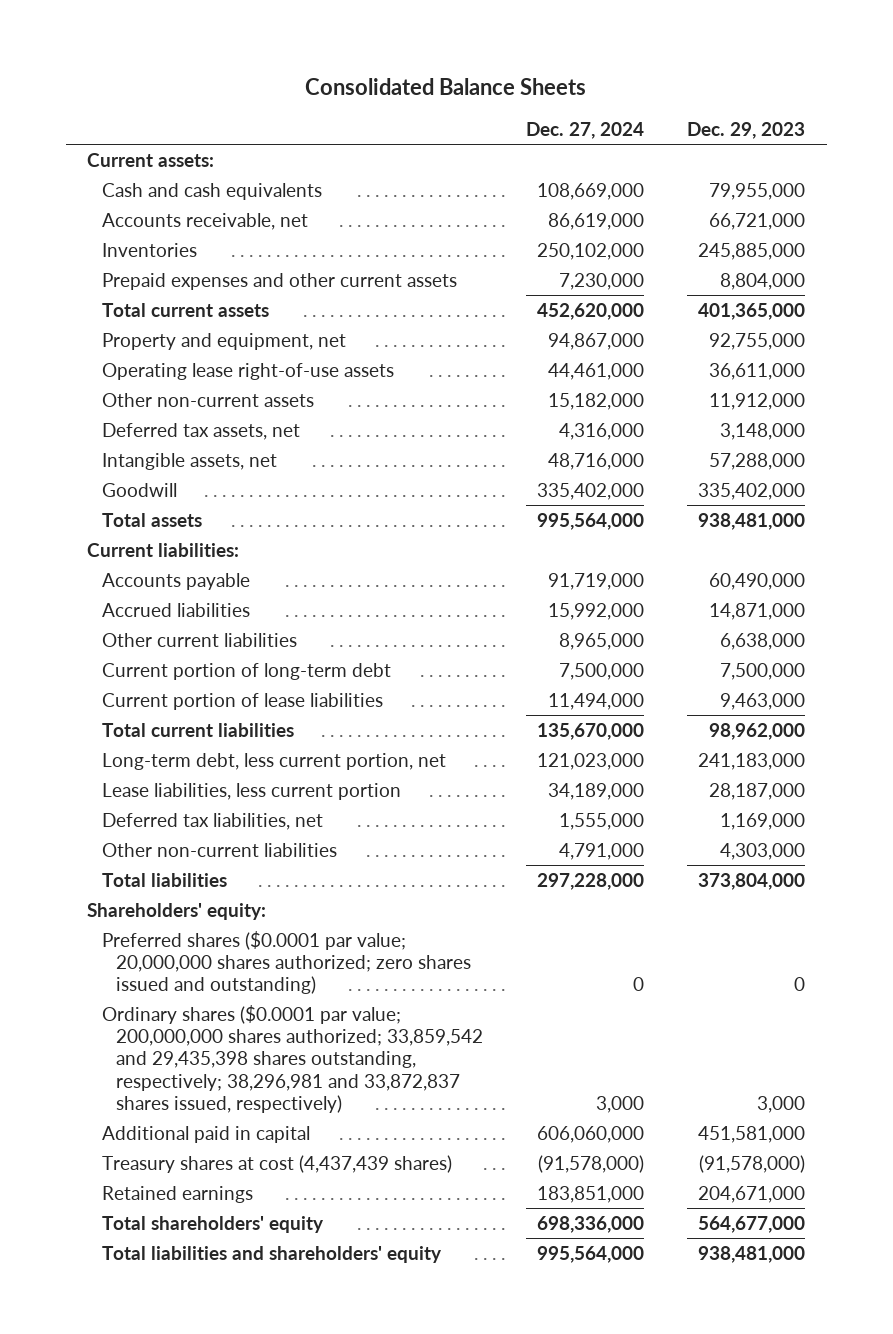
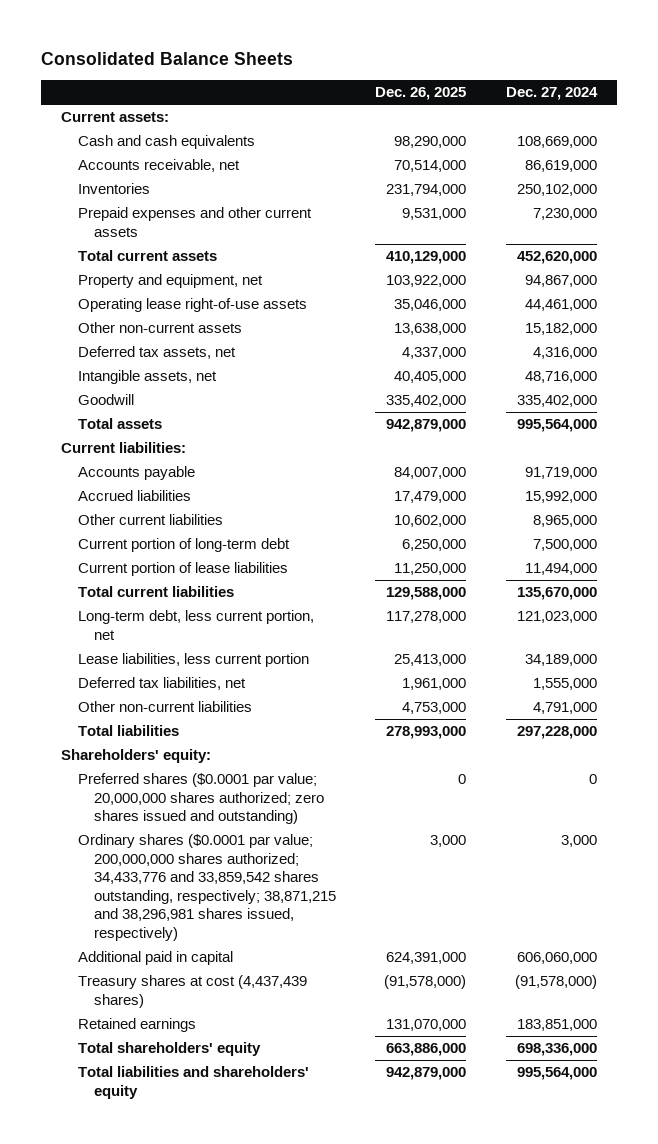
- | Dec. 27, 2024 | Dec. 29, 2023
+ | Dec. 26, 2025 | Dec. 27, 2024
- Ordinary shares ($0.0001 par value; 200,000,000 shares authorized; 33,859,542 and 29,435,398 shares outstanding, respectively; 38,296,981 and 33,872,837 shares issued, respectively) | 3,000 | 3,000
+ Ordinary shares ($0.0001 par value; 200,000,000 shares authorized; 34,433,776 and 33,859,542 shares outstanding, respectively; 38,871,215 and 38,296,981 shares issued, respectively) | 3,000 | 3,000

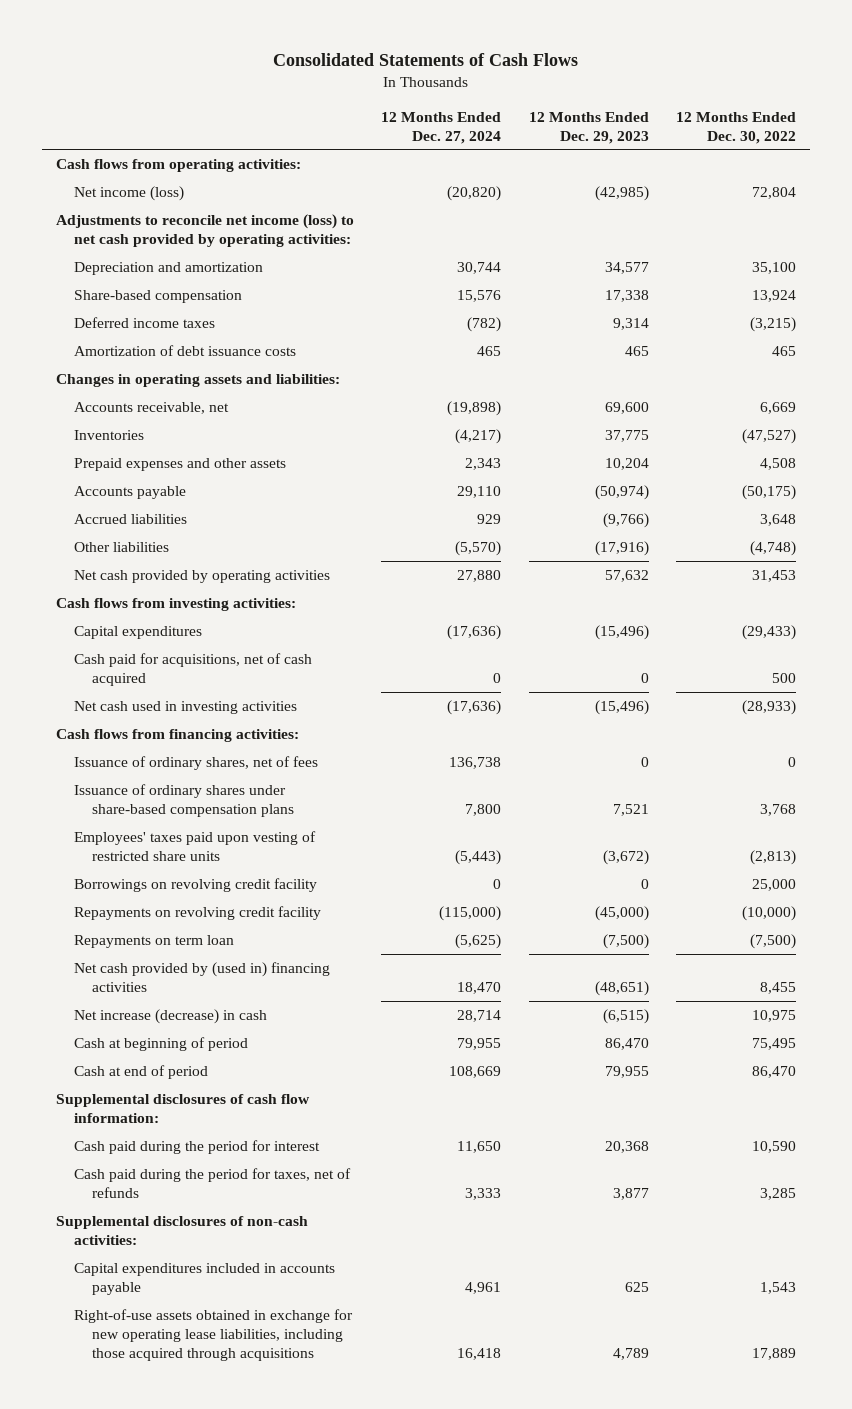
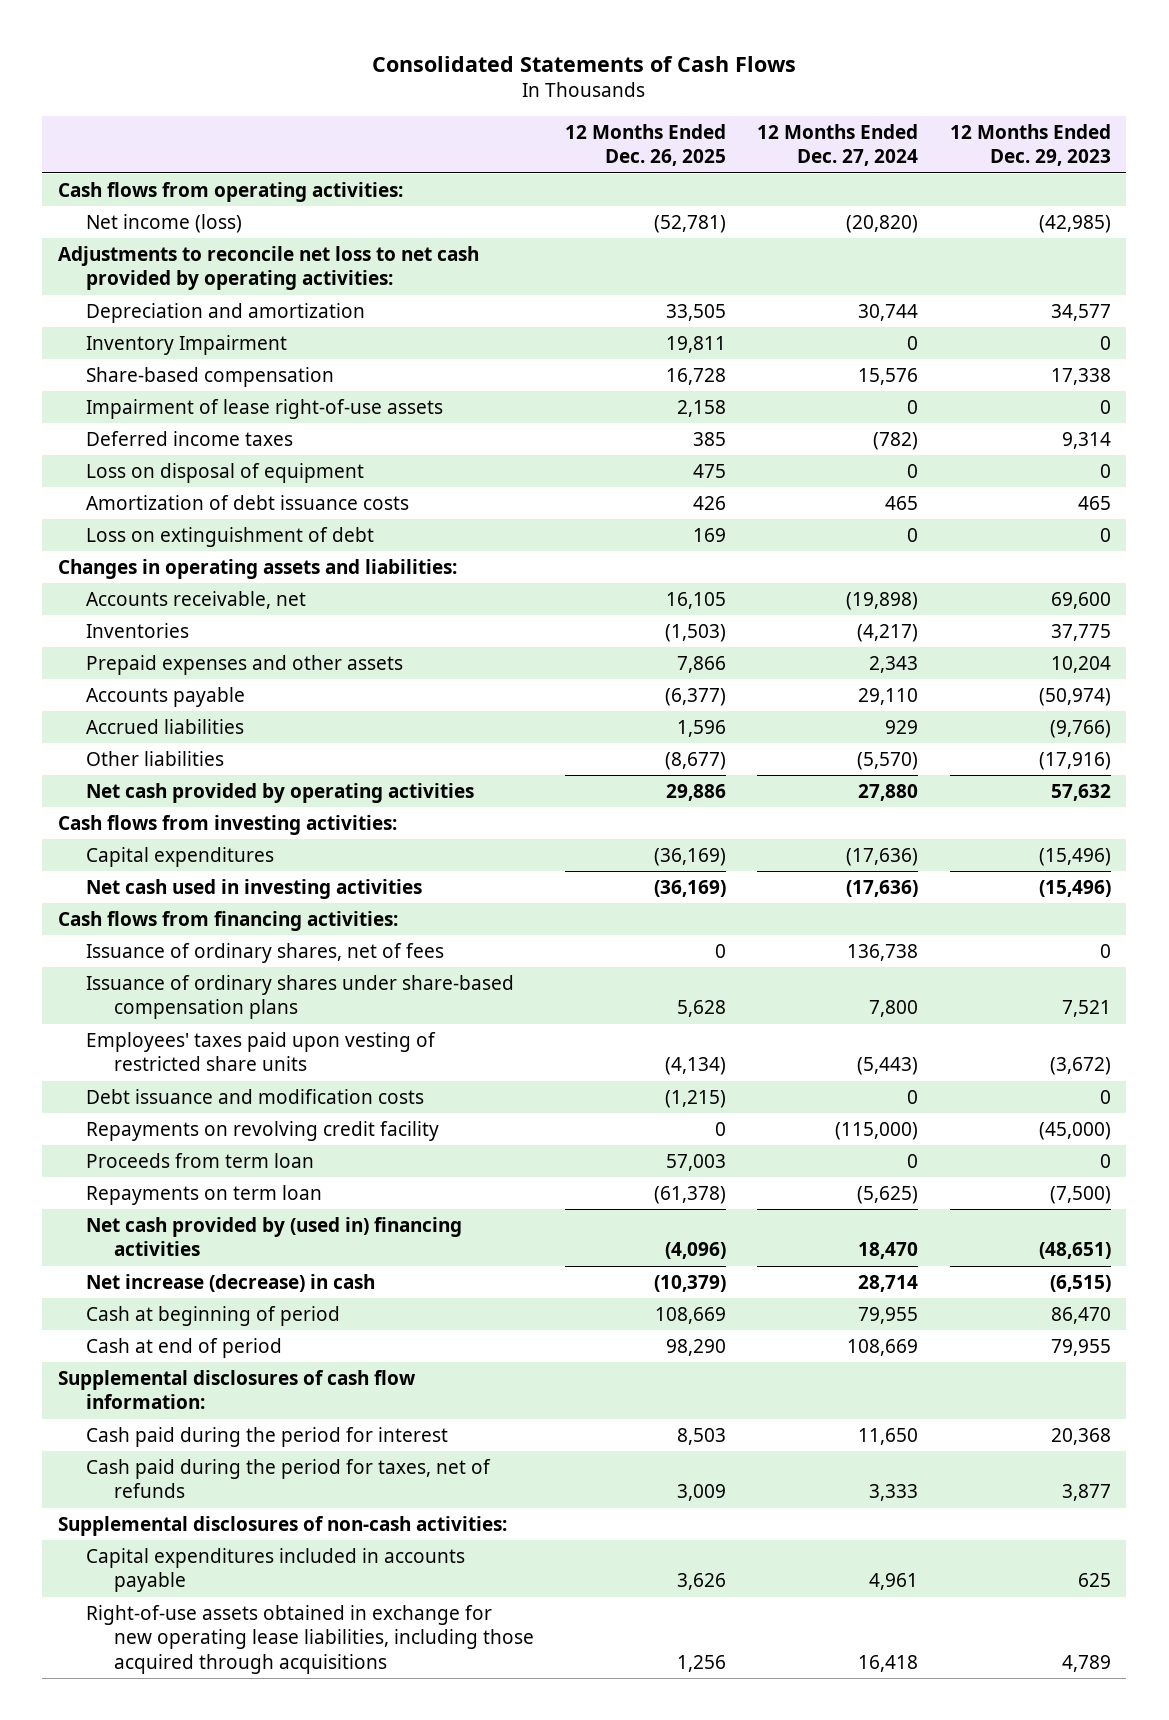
- | 12 Months Ended Dec. 27, 2024 | 12 Months Ended Dec. 29, 2023 | 12 Months Ended Dec. 30, 2022
+ | 12 Months Ended Dec. 26, 2025 | 12 Months Ended Dec. 27, 2024 | 12 Months Ended Dec. 29, 2023
- Adjustments to reconcile net income (loss) to net cash provided by operating activities:
+ Adjustments to reconcile net loss to net cash provided by operating activities:
+ Inventory Impairment | 19,811 | 0 | 0
+ Impairment of lease right-of-use assets | 2,158 | 0 | 0
+ Loss on disposal of equipment | 475 | 0 | 0
+ Loss on extinguishment of debt | 169 | 0 | 0
- Cash paid for acquisitions, net of cash acquired | 0 | 0 | 500
- Borrowings on revolving credit facility | 0 | 0 | 25,000
+ Debt issuance and modification costs | (1,215) | 0 | 0
+ Proceeds from term loan | 57,003 | 0 | 0

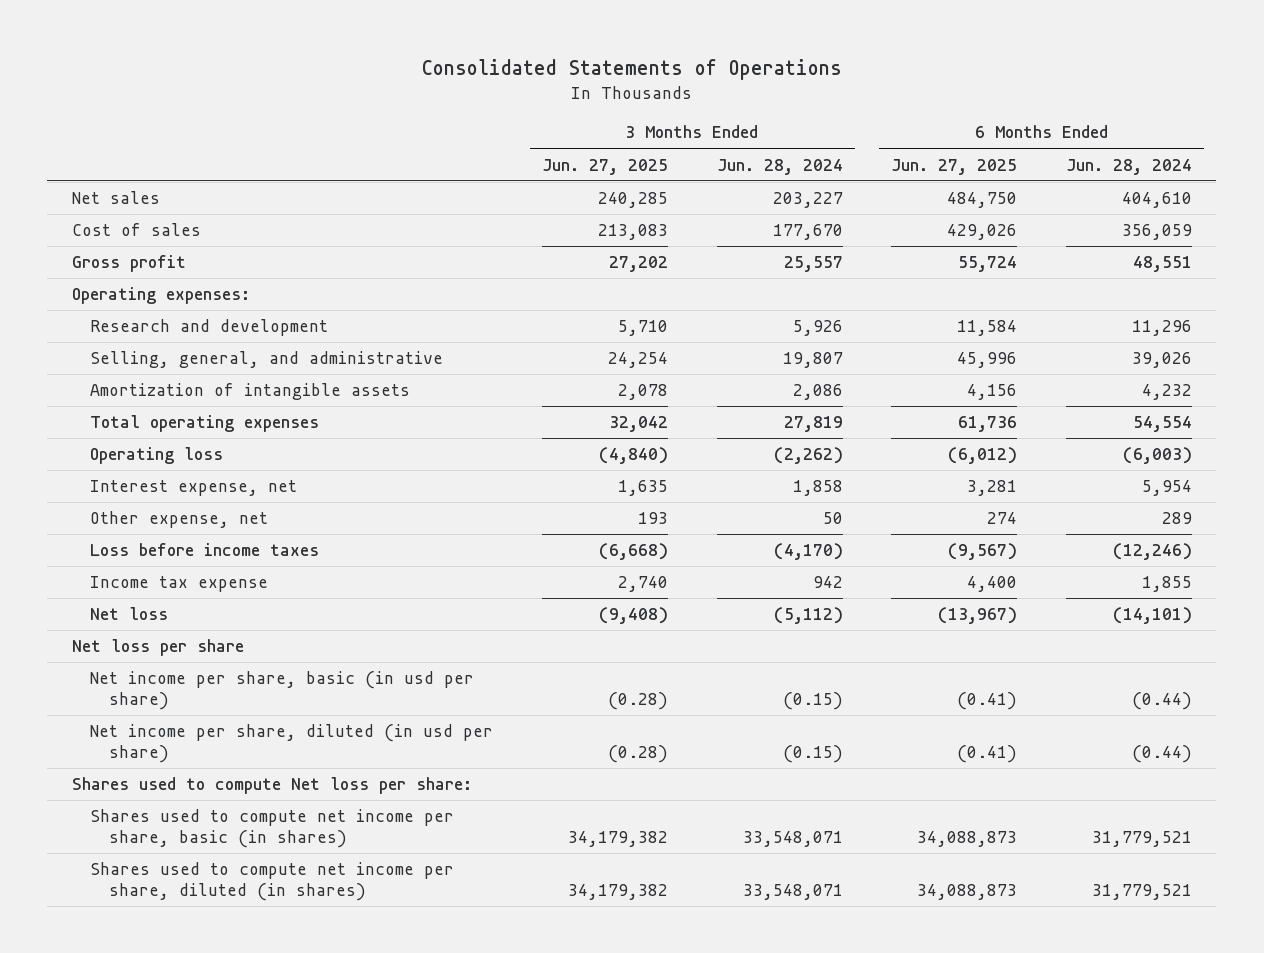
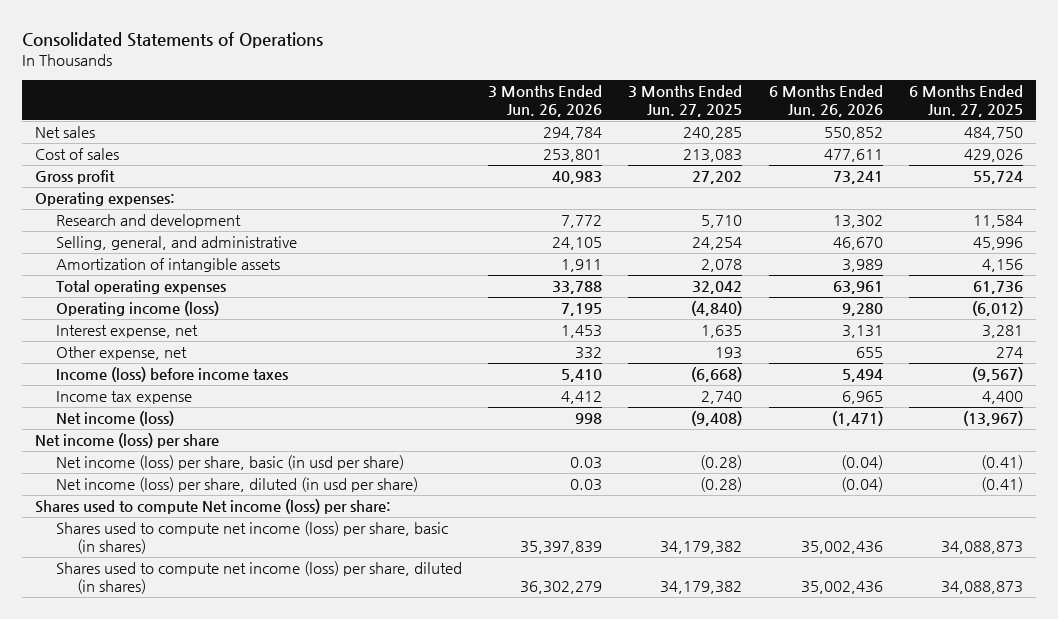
- | 3 Months Ended Jun. 27, 2025 | 3 Months Ended Jun. 28, 2024 | 6 Months Ended Jun. 27, 2025 | 6 Months Ended Jun. 28, 2024
+ | 3 Months Ended Jun. 26, 2026 | 3 Months Ended Jun. 27, 2025 | 6 Months Ended Jun. 26, 2026 | 6 Months Ended Jun. 27, 2025
- Operating loss | (4,840) | (2,262) | (6,012) | (6,003)
+ Operating income (loss) | 7,195 | (4,840) | 9,280 | (6,012)
- Loss before income taxes | (6,668) | (4,170) | (9,567) | (12,246)
+ Income (loss) before income taxes | 5,410 | (6,668) | 5,494 | (9,567)
- Net loss | (9,408) | (5,112) | (13,967) | (14,101)
- Net loss per share
- Net income per share, basic (in usd per share) | (0.28) | (0.15) | (0.41) | (0.44)
- Net income per share, diluted (in usd per share) | (0.28) | (0.15) | (0.41) | (0.44)
- Shares used to compute Net loss per share:
- Shares used to compute net income per share, basic (in shares) | 34,179,382 | 33,548,071 | 34,088,873 | 31,779,521
- Shares used to compute net income per share, diluted (in shares) | 34,179,382 | 33,548,071 | 34,088,873 | 31,779,521
+ Net income (loss) | 998 | (9,408) | (1,471) | (13,967)
+ Net income (loss) per share
+ Net income (loss) per share, basic (in usd per share) | 0.03 | (0.28) | (0.04) | (0.41)
+ Net income (loss) per share, diluted (in usd per share) | 0.03 | (0.28) | (0.04) | (0.41)
+ Shares used to compute Net income (loss) per share:
+ Shares used to compute net income (loss) per share, basic (in shares) | 35,397,839 | 34,179,382 | 35,002,436 | 34,088,873
+ Shares used to compute net income (loss) per share, diluted (in shares) | 36,302,279 | 34,179,382 | 35,002,436 | 34,088,873

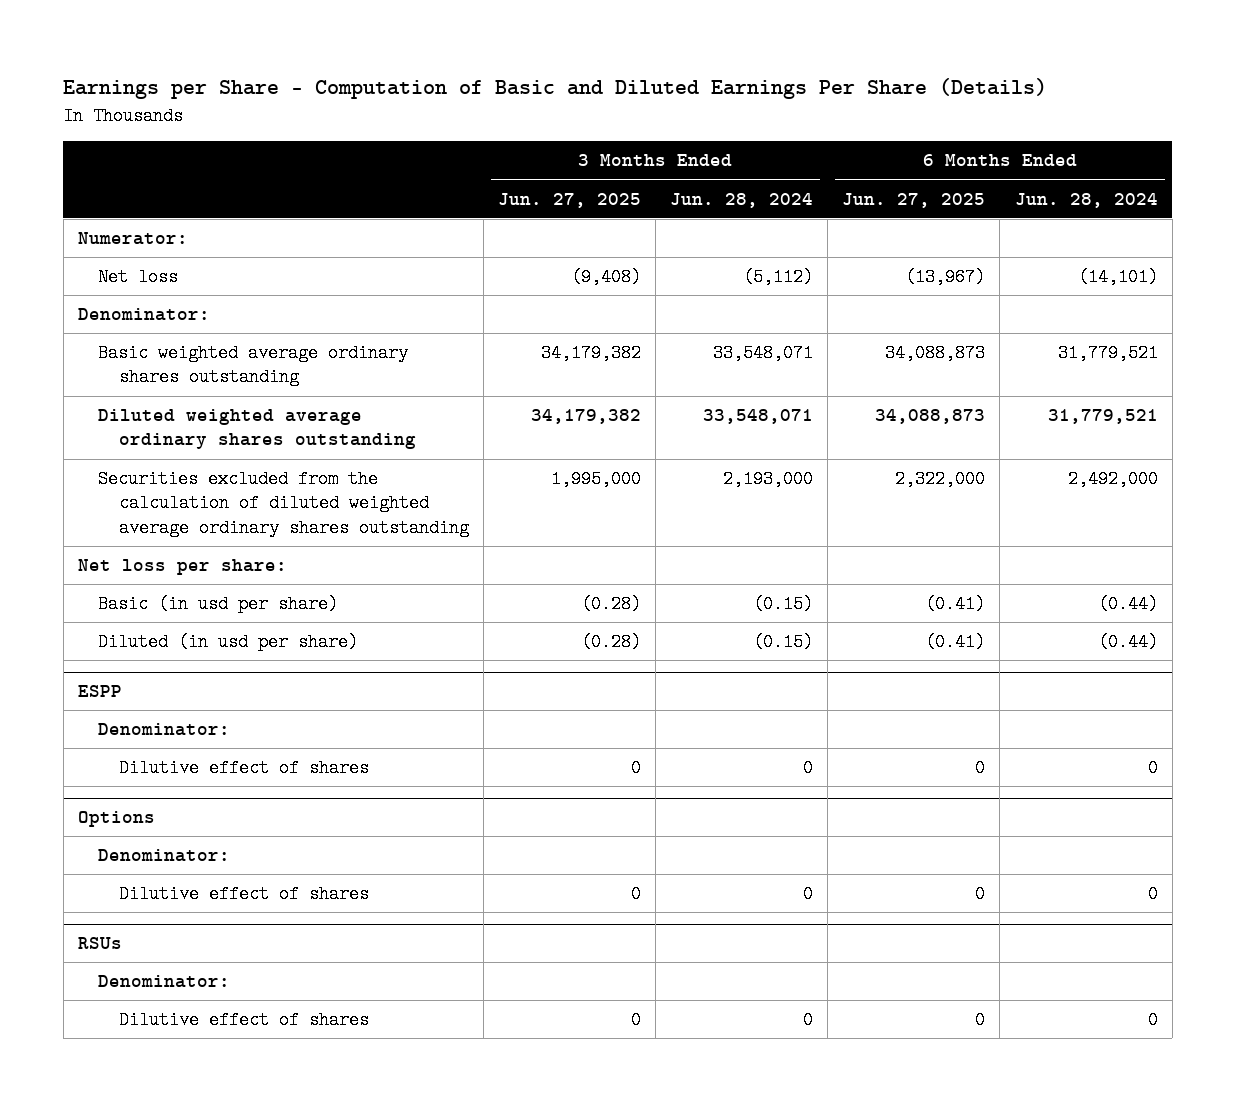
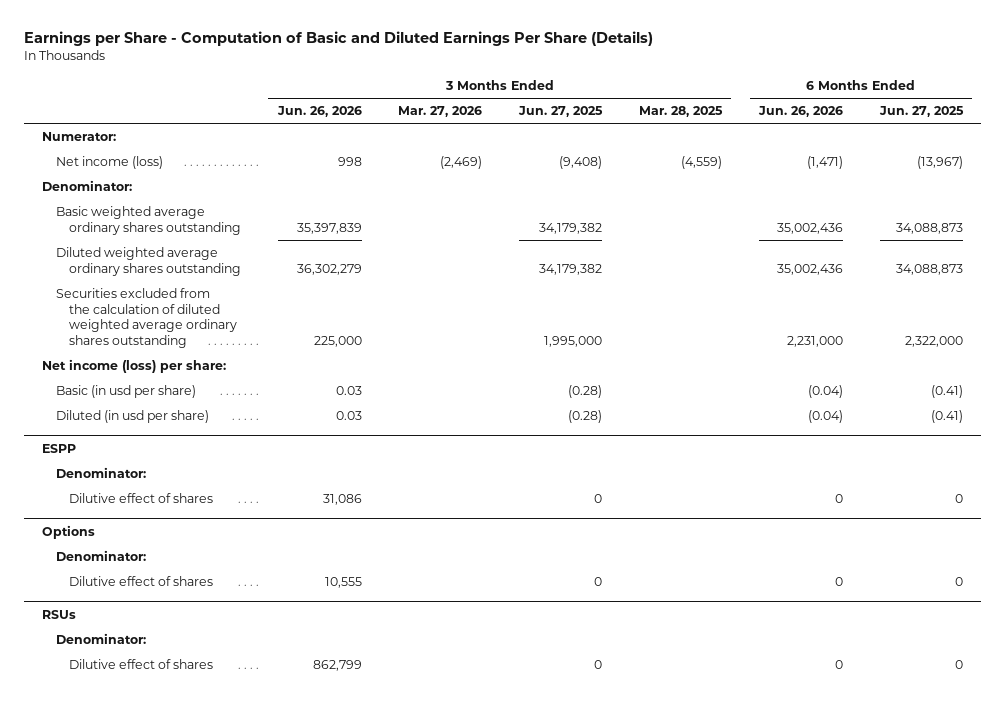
- | 3 Months Ended Jun. 27, 2025 | 3 Months Ended Jun. 28, 2024 | 6 Months Ended Jun. 27, 2025 | 6 Months Ended Jun. 28, 2024
+ | 3 Months Ended Jun. 26, 2026 | 3 Months Ended Mar. 27, 2026 | 3 Months Ended Jun. 27, 2025 | 3 Months Ended Mar. 28, 2025 | 6 Months Ended Jun. 26, 2026 | 6 Months Ended Jun. 27, 2025
- Net loss | (9,408) | (5,112) | (13,967) | (14,101)
+ Net income (loss) | 998 | (2,469) | (9,408) | (4,559) | (1,471) | (13,967)
- Net loss per share:
+ Net income (loss) per share:

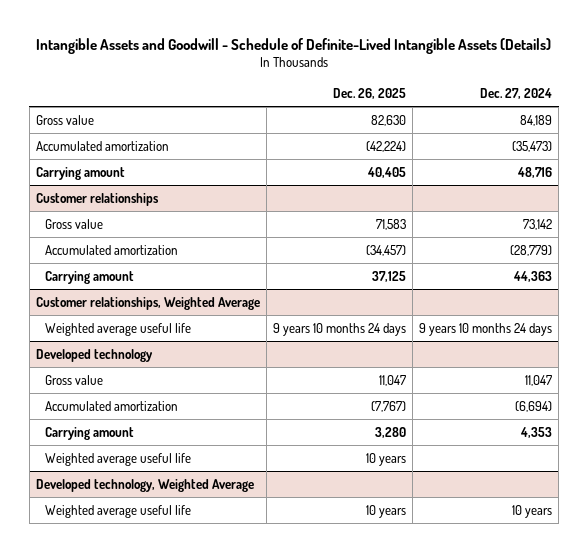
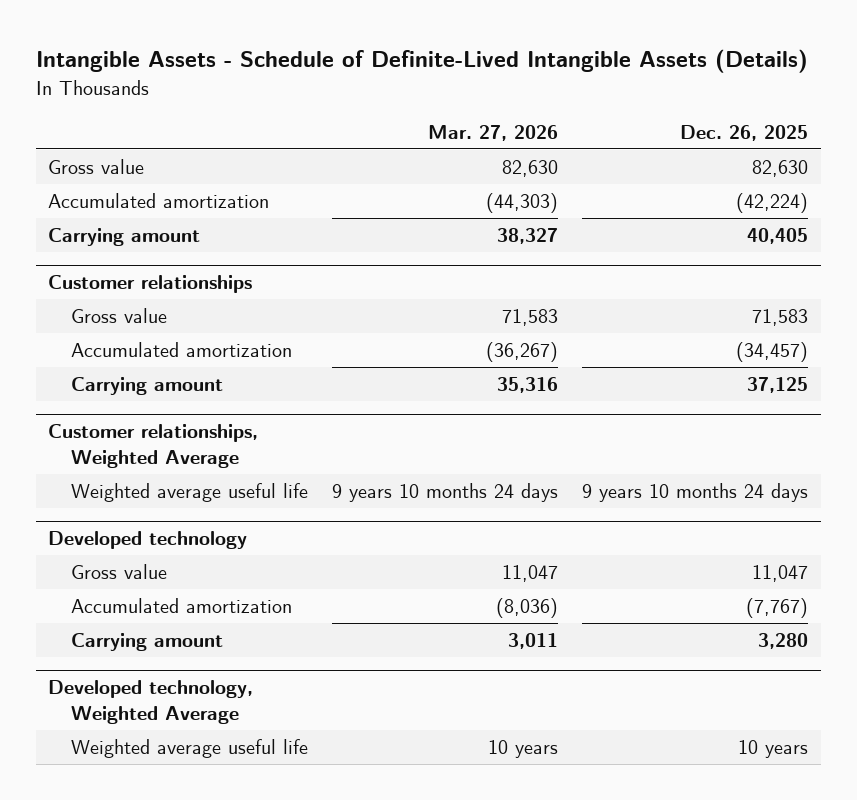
- Intangible Assets and Goodwill - Schedule of Definite-Lived Intangible Assets (Details)
+ Intangible Assets - Schedule of Definite-Lived Intangible Assets (Details)
- | Dec. 26, 2025 | Dec. 27, 2024
+ | Mar. 27, 2026 | Dec. 26, 2025
@ Developed technology
- Weighted average useful life | 10 years |

